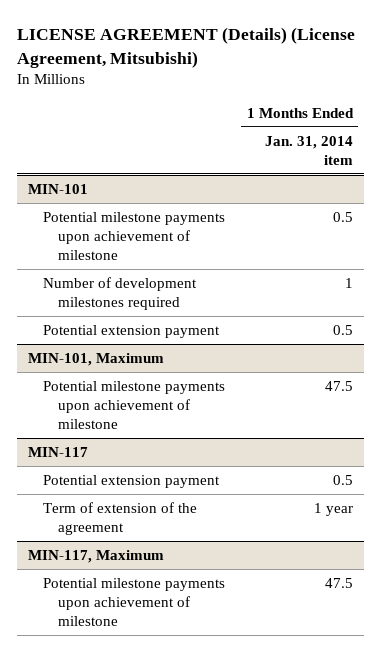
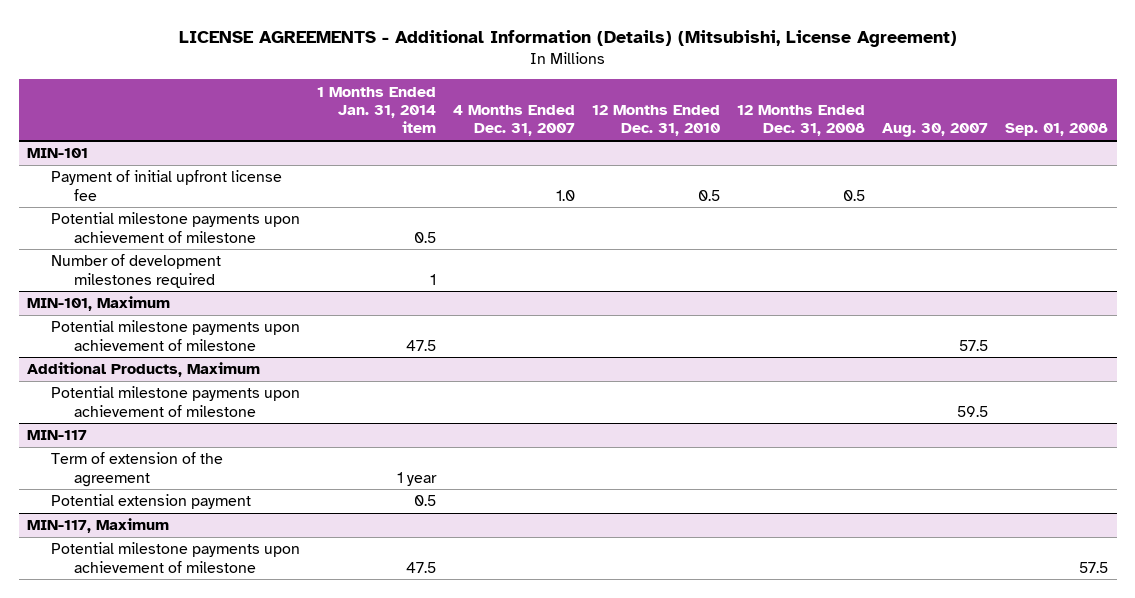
- LICENSE AGREEMENT (Details) (License Agreement, Mitsubishi)
+ LICENSE AGREEMENTS - Additional Information (Details) (Mitsubishi, License Agreement)
- | 1 Months Ended Jan. 31, 2014 item
+ | 1 Months Ended Jan. 31, 2014 item | 4 Months Ended Dec. 31, 2007 | 12 Months Ended Dec. 31, 2010 | 12 Months Ended Dec. 31, 2008 | Aug. 30, 2007 | Sep. 01, 2008
@ MIN-101
+ Payment of initial upfront license fee | | 1.0 | 0.5 | 0.5 | |
- Potential extension payment | 0.5
+ Additional Products, Maximum
+ Potential milestone payments upon achievement of milestone | | | | | 59.5 |
@ MIN-117
moved down: Potential extension payment | 0.5 | | | | |

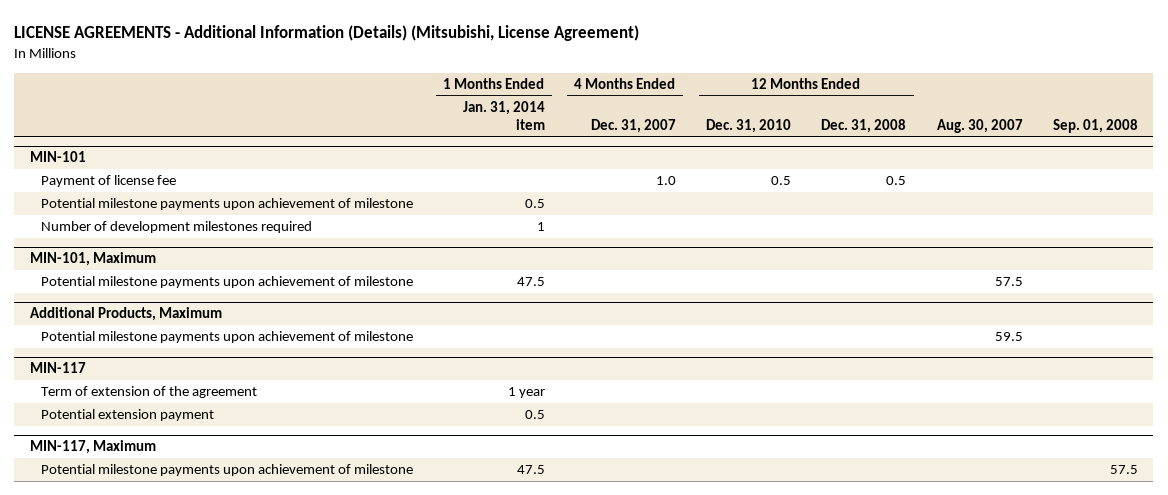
@ MIN-101
- Payment of initial upfront license fee | | 1.0 | 0.5 | 0.5 | |
+ Payment of license fee | | 1.0 | 0.5 | 0.5 | |

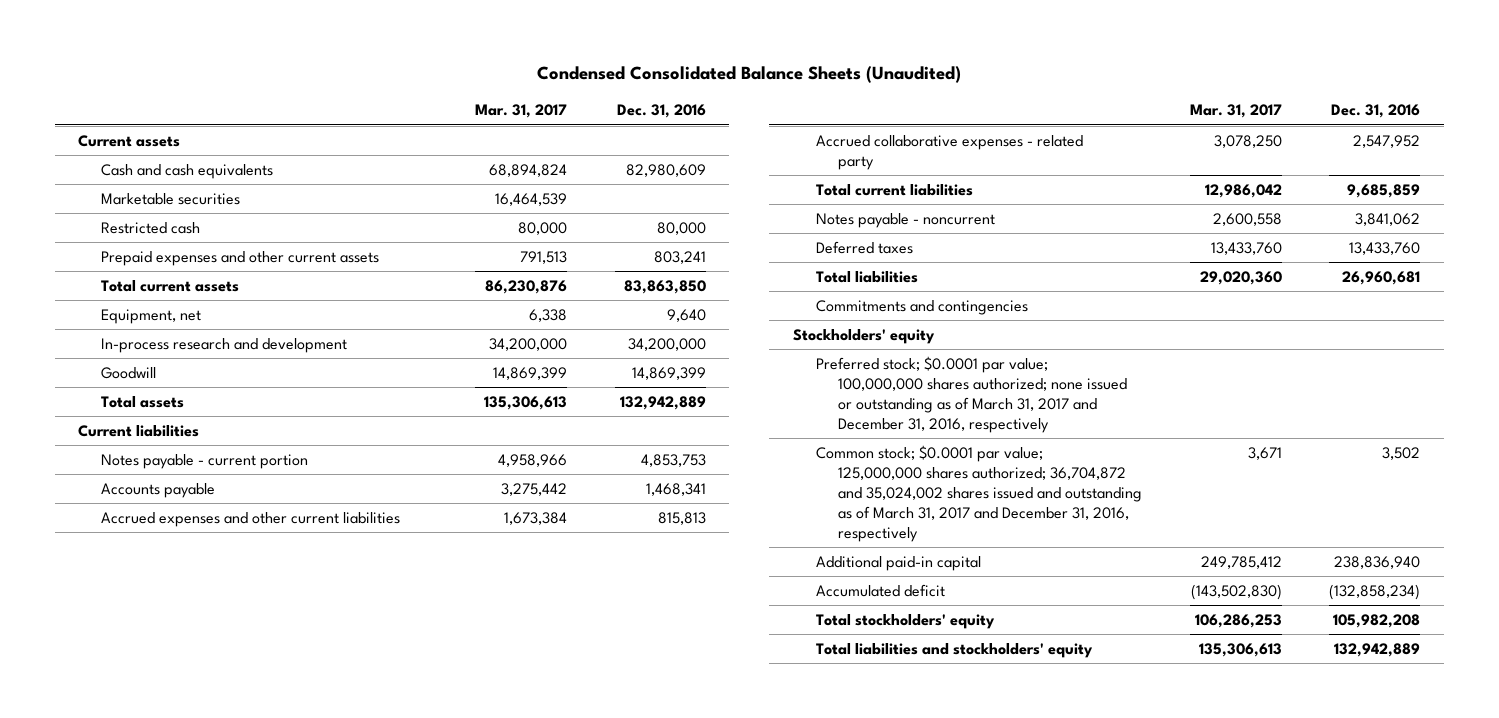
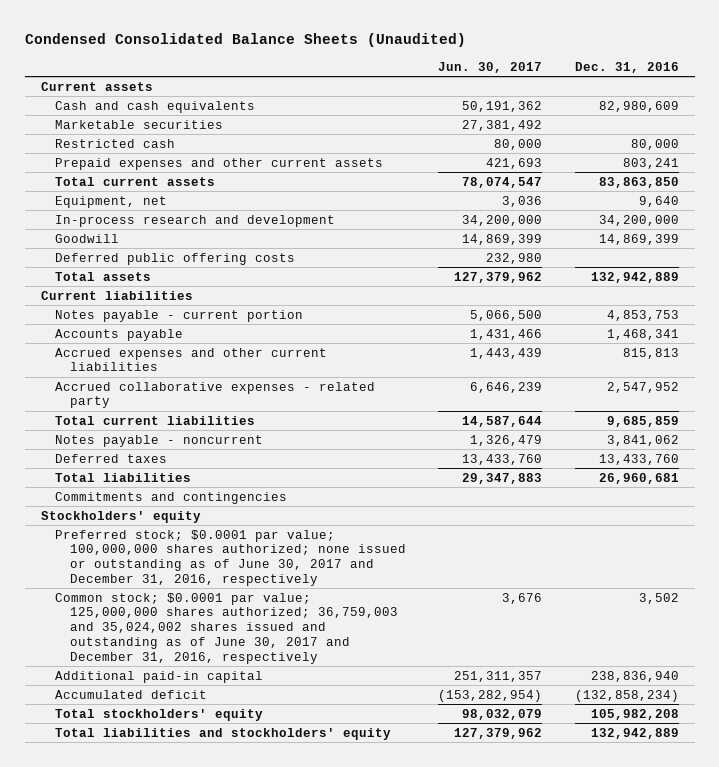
- | Mar. 31, 2017 | Dec. 31, 2016
+ | Jun. 30, 2017 | Dec. 31, 2016
+ Deferred public offering costs | 232,980 |
- Preferred stock; $0.0001 par value; 100,000,000 shares authorized; none issued or outstanding as of March 31, 2017 and December 31, 2016, respectively
- Common stock; $0.0001 par value; 125,000,000 shares authorized; 36,704,872 and 35,024,002 shares issued and outstanding as of March 31, 2017 and December 31, 2016, respectively | 3,671 | 3,502
+ Preferred stock; $0.0001 par value; 100,000,000 shares authorized; none issued or outstanding as of June 30, 2017 and December 31, 2016, respectively
+ Common stock; $0.0001 par value; 125,000,000 shares authorized; 36,759,003 and 35,024,002 shares issued and outstanding as of June 30, 2017 and December 31, 2016, respectively | 3,676 | 3,502

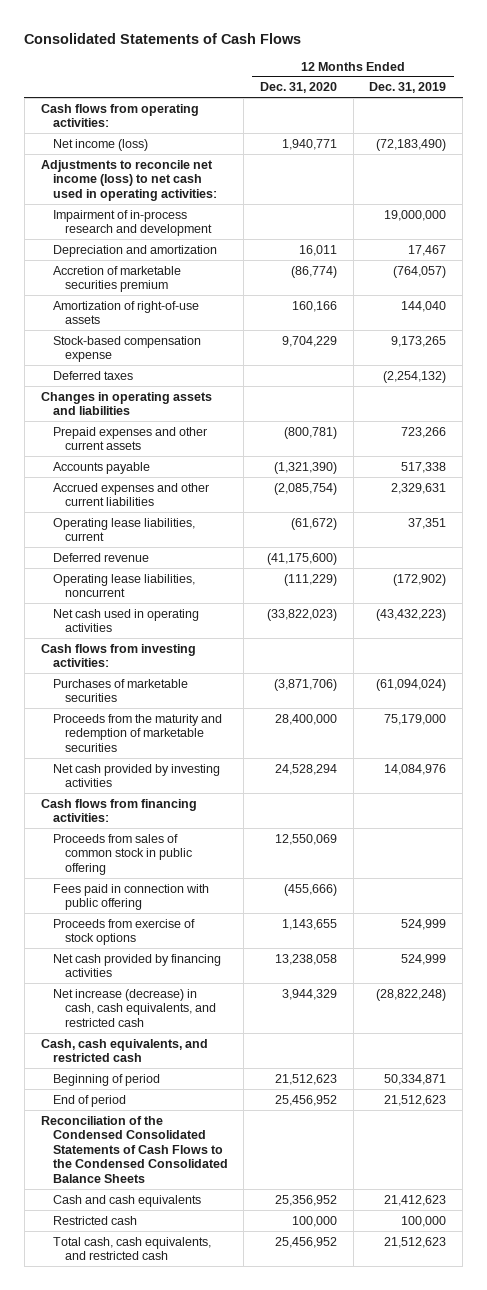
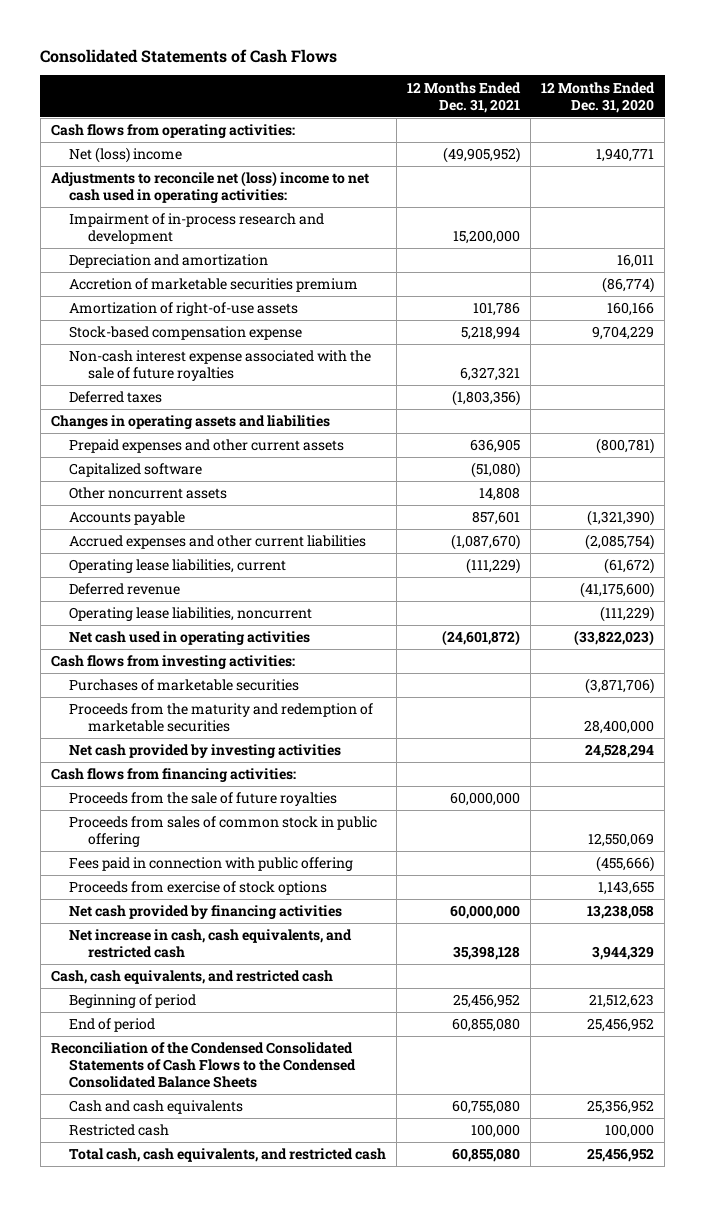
- | 12 Months Ended Dec. 31, 2020 | 12 Months Ended Dec. 31, 2019
+ | 12 Months Ended Dec. 31, 2021 | 12 Months Ended Dec. 31, 2020
- Net income (loss) | 1,940,771 | (72,183,490)
- Adjustments to reconcile net income (loss) to net cash used in operating activities:
+ Net (loss) income | (49,905,952) | 1,940,771
+ Adjustments to reconcile net (loss) income to net cash used in operating activities:
+ Non-cash interest expense associated with the sale of future royalties | 6,327,321 |
+ Capitalized software | (51,080) |
+ Other noncurrent assets | 14,808 |
+ Proceeds from the sale of future royalties | 60,000,000 |
- Net increase (decrease) in cash, cash equivalents, and restricted cash | 3,944,329 | (28,822,248)
+ Net increase in cash, cash equivalents, and restricted cash | 35,398,128 | 3,944,329

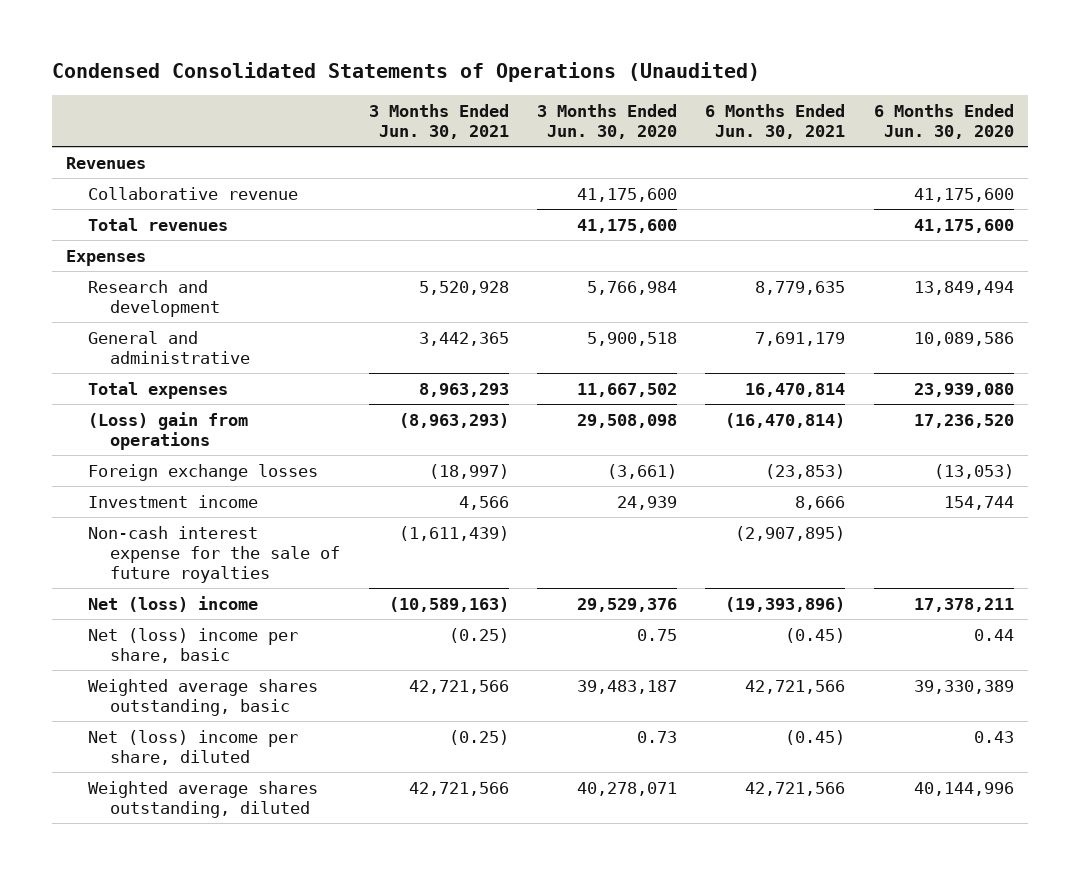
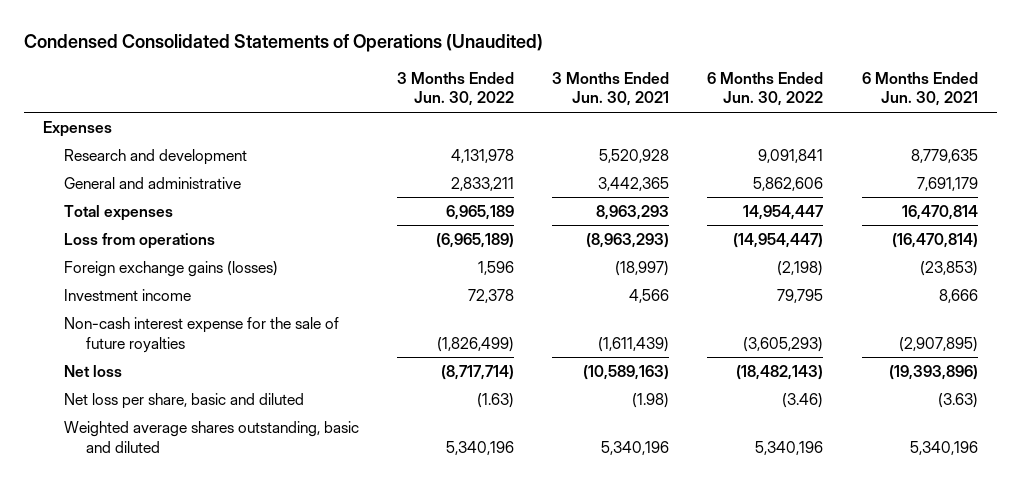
- | 3 Months Ended Jun. 30, 2021 | 3 Months Ended Jun. 30, 2020 | 6 Months Ended Jun. 30, 2021 | 6 Months Ended Jun. 30, 2020
+ | 3 Months Ended Jun. 30, 2022 | 3 Months Ended Jun. 30, 2021 | 6 Months Ended Jun. 30, 2022 | 6 Months Ended Jun. 30, 2021
- Revenues
- Collaborative revenue | | 41,175,600 | | 41,175,600
- Total revenues | | 41,175,600 | | 41,175,600
- (Loss) gain from operations | (8,963,293) | 29,508,098 | (16,470,814) | 17,236,520
- Foreign exchange losses | (18,997) | (3,661) | (23,853) | (13,053)
+ Loss from operations | (6,965,189) | (8,963,293) | (14,954,447) | (16,470,814)
+ Foreign exchange gains (losses) | 1,596 | (18,997) | (2,198) | (23,853)
- Net (loss) income | (10,589,163) | 29,529,376 | (19,393,896) | 17,378,211
- Net (loss) income per share, basic | (0.25) | 0.75 | (0.45) | 0.44
- Weighted average shares outstanding, basic | 42,721,566 | 39,483,187 | 42,721,566 | 39,330,389
- Net (loss) income per share, diluted | (0.25) | 0.73 | (0.45) | 0.43
- Weighted average shares outstanding, diluted | 42,721,566 | 40,278,071 | 42,721,566 | 40,144,996
+ Net loss | (8,717,714) | (10,589,163) | (18,482,143) | (19,393,896)
+ Net loss per share, basic and diluted | (1.63) | (1.98) | (3.46) | (3.63)
+ Weighted average shares outstanding, basic and diluted | 5,340,196 | 5,340,196 | 5,340,196 | 5,340,196

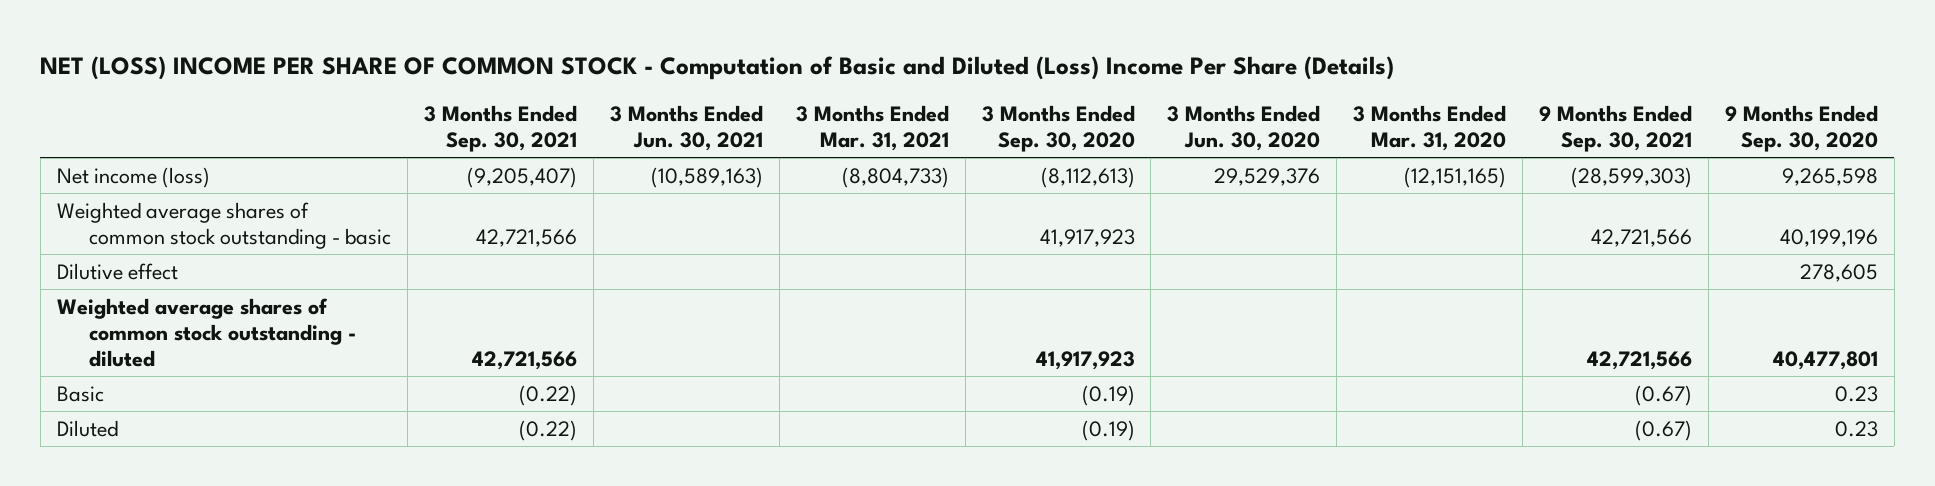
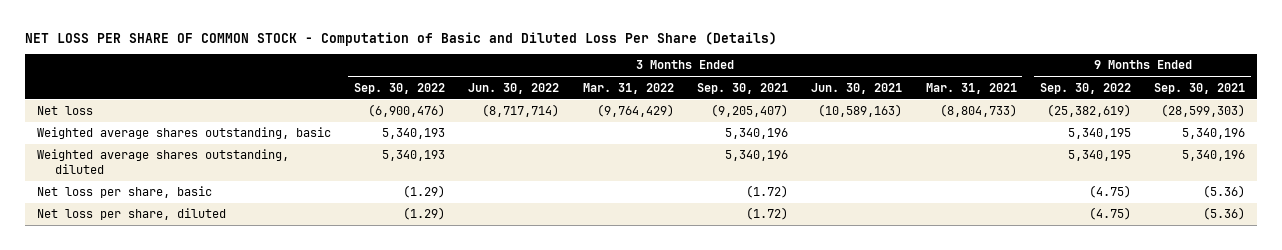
- NET (LOSS) INCOME PER SHARE OF COMMON STOCK - Computation of Basic and Diluted (Loss) Income Per Share (Details)
+ NET LOSS PER SHARE OF COMMON STOCK - Computation of Basic and Diluted Loss Per Share (Details)
- | 3 Months Ended Sep. 30, 2021 | 3 Months Ended Jun. 30, 2021 | 3 Months Ended Mar. 31, 2021 | 3 Months Ended Sep. 30, 2020 | 3 Months Ended Jun. 30, 2020 | 3 Months Ended Mar. 31, 2020 | 9 Months Ended Sep. 30, 2021 | 9 Months Ended Sep. 30, 2020
+ | 3 Months Ended Sep. 30, 2022 | 3 Months Ended Jun. 30, 2022 | 3 Months Ended Mar. 31, 2022 | 3 Months Ended Sep. 30, 2021 | 3 Months Ended Jun. 30, 2021 | 3 Months Ended Mar. 31, 2021 | 9 Months Ended Sep. 30, 2022 | 9 Months Ended Sep. 30, 2021
- Net income (loss) | (9,205,407) | (10,589,163) | (8,804,733) | (8,112,613) | 29,529,376 | (12,151,165) | (28,599,303) | 9,265,598
- Weighted average shares of common stock outstanding - basic | 42,721,566 | | | 41,917,923 | | | 42,721,566 | 40,199,196
- Dilutive effect | | | | | | | | 278,605
- Weighted average shares of common stock outstanding - diluted | 42,721,566 | | | 41,917,923 | | | 42,721,566 | 40,477,801
- Basic | (0.22) | | | (0.19) | | | (0.67) | 0.23
- Diluted | (0.22) | | | (0.19) | | | (0.67) | 0.23
+ Net loss | (6,900,476) | (8,717,714) | (9,764,429) | (9,205,407) | (10,589,163) | (8,804,733) | (25,382,619) | (28,599,303)
+ Weighted average shares outstanding, basic | 5,340,193 | | | 5,340,196 | | | 5,340,195 | 5,340,196
+ Weighted average shares outstanding, diluted | 5,340,193 | | | 5,340,196 | | | 5,340,195 | 5,340,196
+ Net loss per share, basic | (1.29) | | | (1.72) | | | (4.75) | (5.36)
+ Net loss per share, diluted | (1.29) | | | (1.72) | | | (4.75) | (5.36)

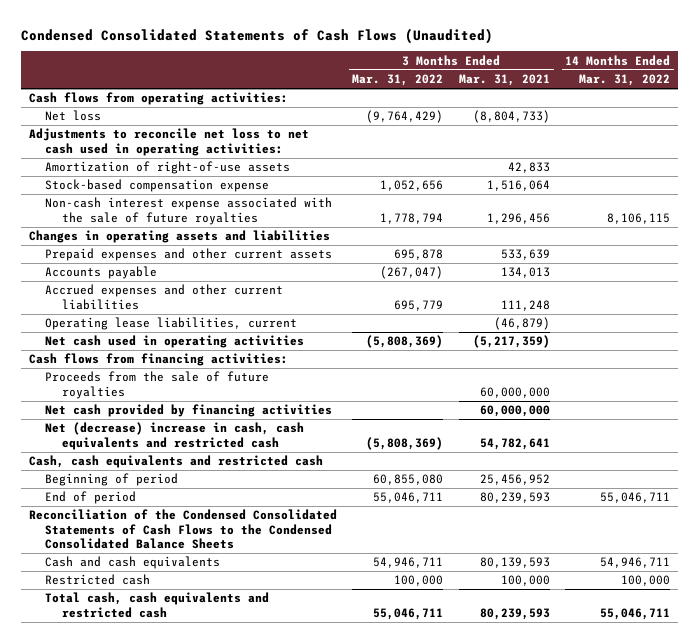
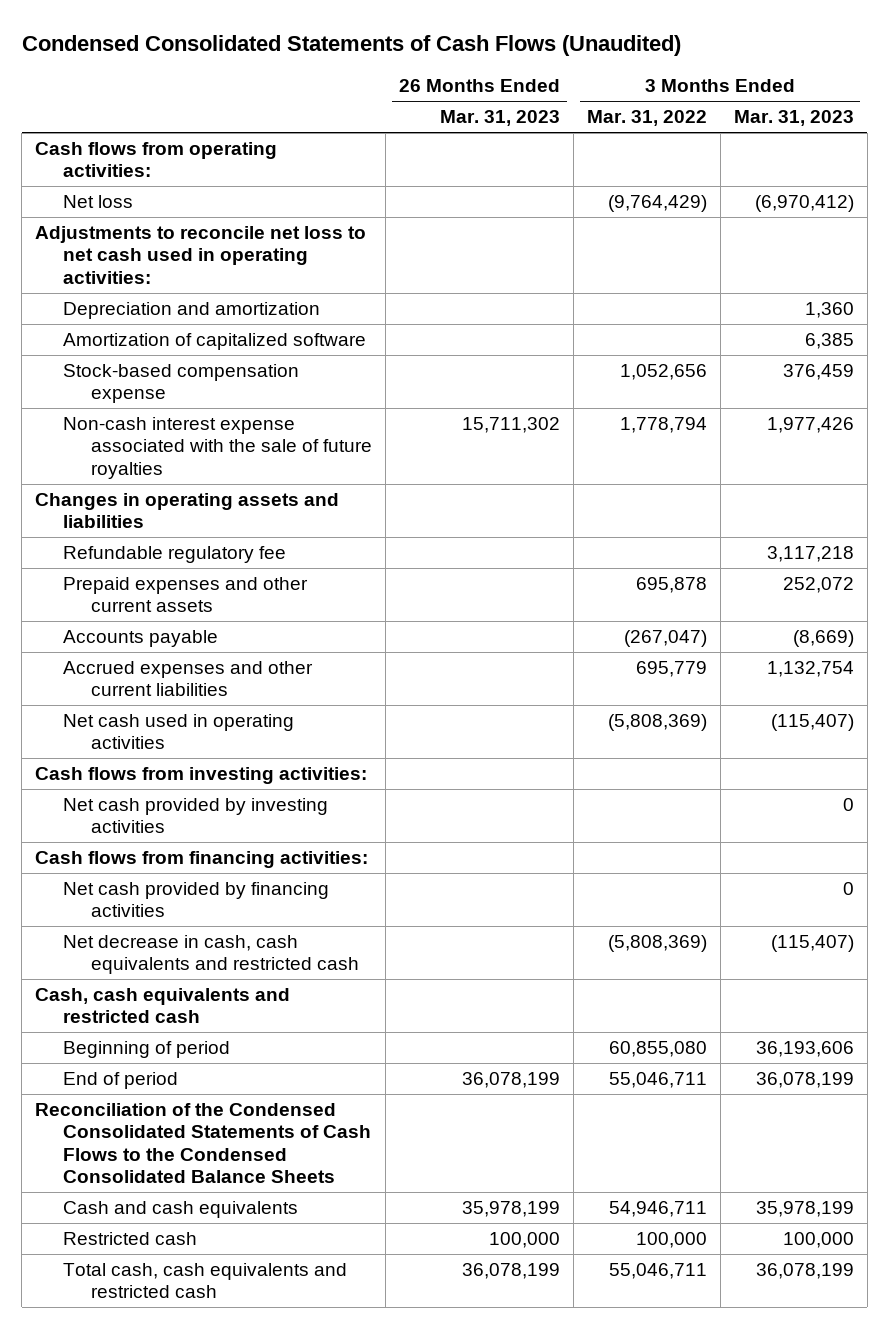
- | 3 Months Ended Mar. 31, 2022 | 3 Months Ended Mar. 31, 2021 | 14 Months Ended Mar. 31, 2022
+ | 26 Months Ended Mar. 31, 2023 | 3 Months Ended Mar. 31, 2022 | 3 Months Ended Mar. 31, 2023
- Amortization of right-of-use assets | | 42,833 |
+ Depreciation and amortization | | | 1,360
+ Amortization of capitalized software | | | 6,385
+ Refundable regulatory fee | | | 3,117,218
- Operating lease liabilities, current | | (46,879) |
+ Cash flows from investing activities:
+ Net cash provided by investing activities | | | 0
- Proceeds from the sale of future royalties | | 60,000,000 |
- Net (decrease) increase in cash, cash equivalents and restricted cash | (5,808,369) | 54,782,641 |
+ Net decrease in cash, cash equivalents and restricted cash | | (5,808,369) | (115,407)

